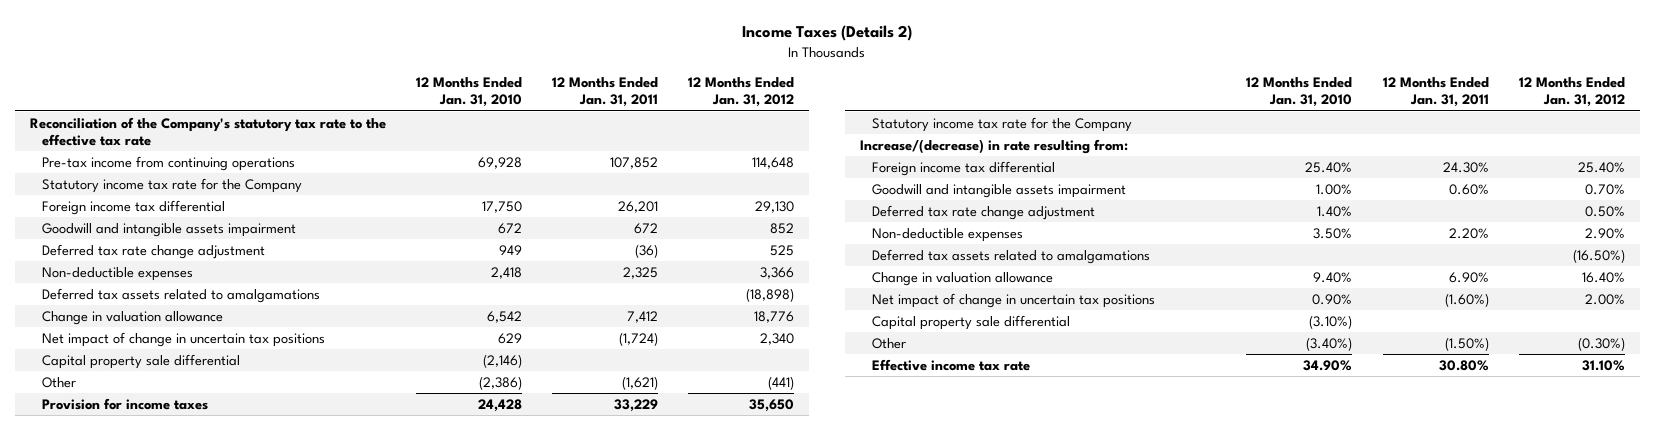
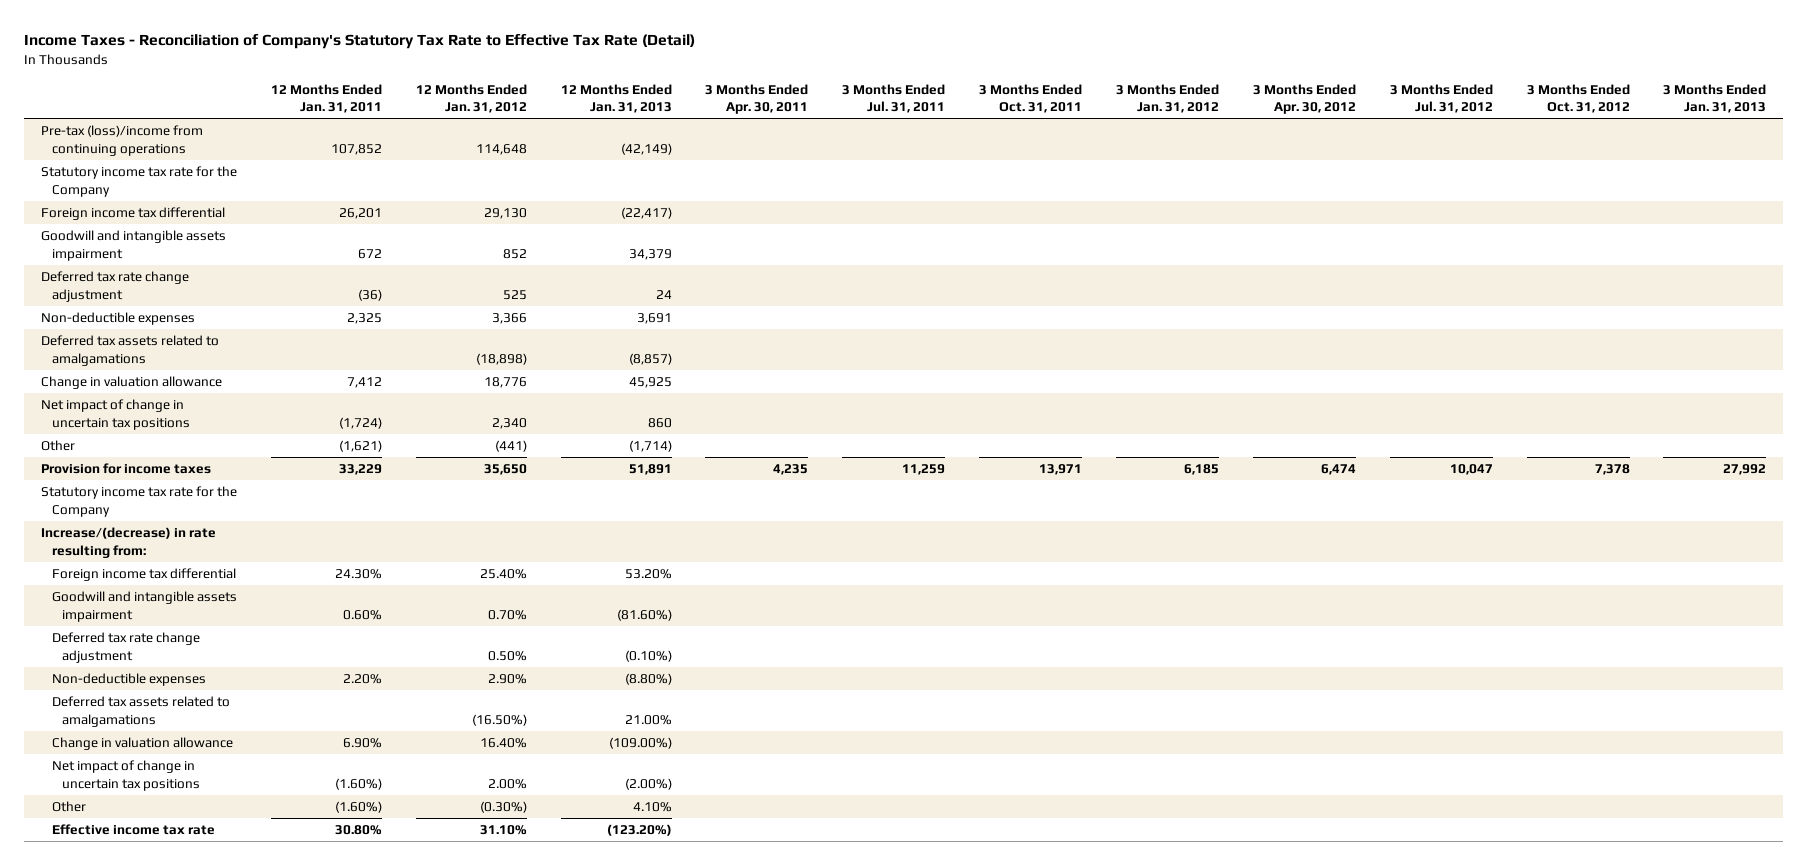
- Income Taxes (Details 2)
+ Income Taxes - Reconciliation of Company's Statutory Tax Rate to Effective Tax Rate (Detail)
- | 12 Months Ended Jan. 31, 2010 | 12 Months Ended Jan. 31, 2011 | 12 Months Ended Jan. 31, 2012
+ | 12 Months Ended Jan. 31, 2011 | 12 Months Ended Jan. 31, 2012 | 12 Months Ended Jan. 31, 2013 | 3 Months Ended Apr. 30, 2011 | 3 Months Ended Jul. 31, 2011 | 3 Months Ended Oct. 31, 2011 | 3 Months Ended Jan. 31, 2012 | 3 Months Ended Apr. 30, 2012 | 3 Months Ended Jul. 31, 2012 | 3 Months Ended Oct. 31, 2012 | 3 Months Ended Jan. 31, 2013
- Reconciliation of the Company's statutory tax rate to the effective tax rate
- Pre-tax income from continuing operations | 69,928 | 107,852 | 114,648
+ Pre-tax (loss)/income from continuing operations | 107,852 | 114,648 | (42,149) | | | | | | | |
- Capital property sale differential | (2,146) | |
- Capital property sale differential | (3.10%) | |
- Other | (3.40%) | (1.50%) | (0.30%)
+ Other | (1.60%) | (0.30%) | 4.10% | | | | | | | |

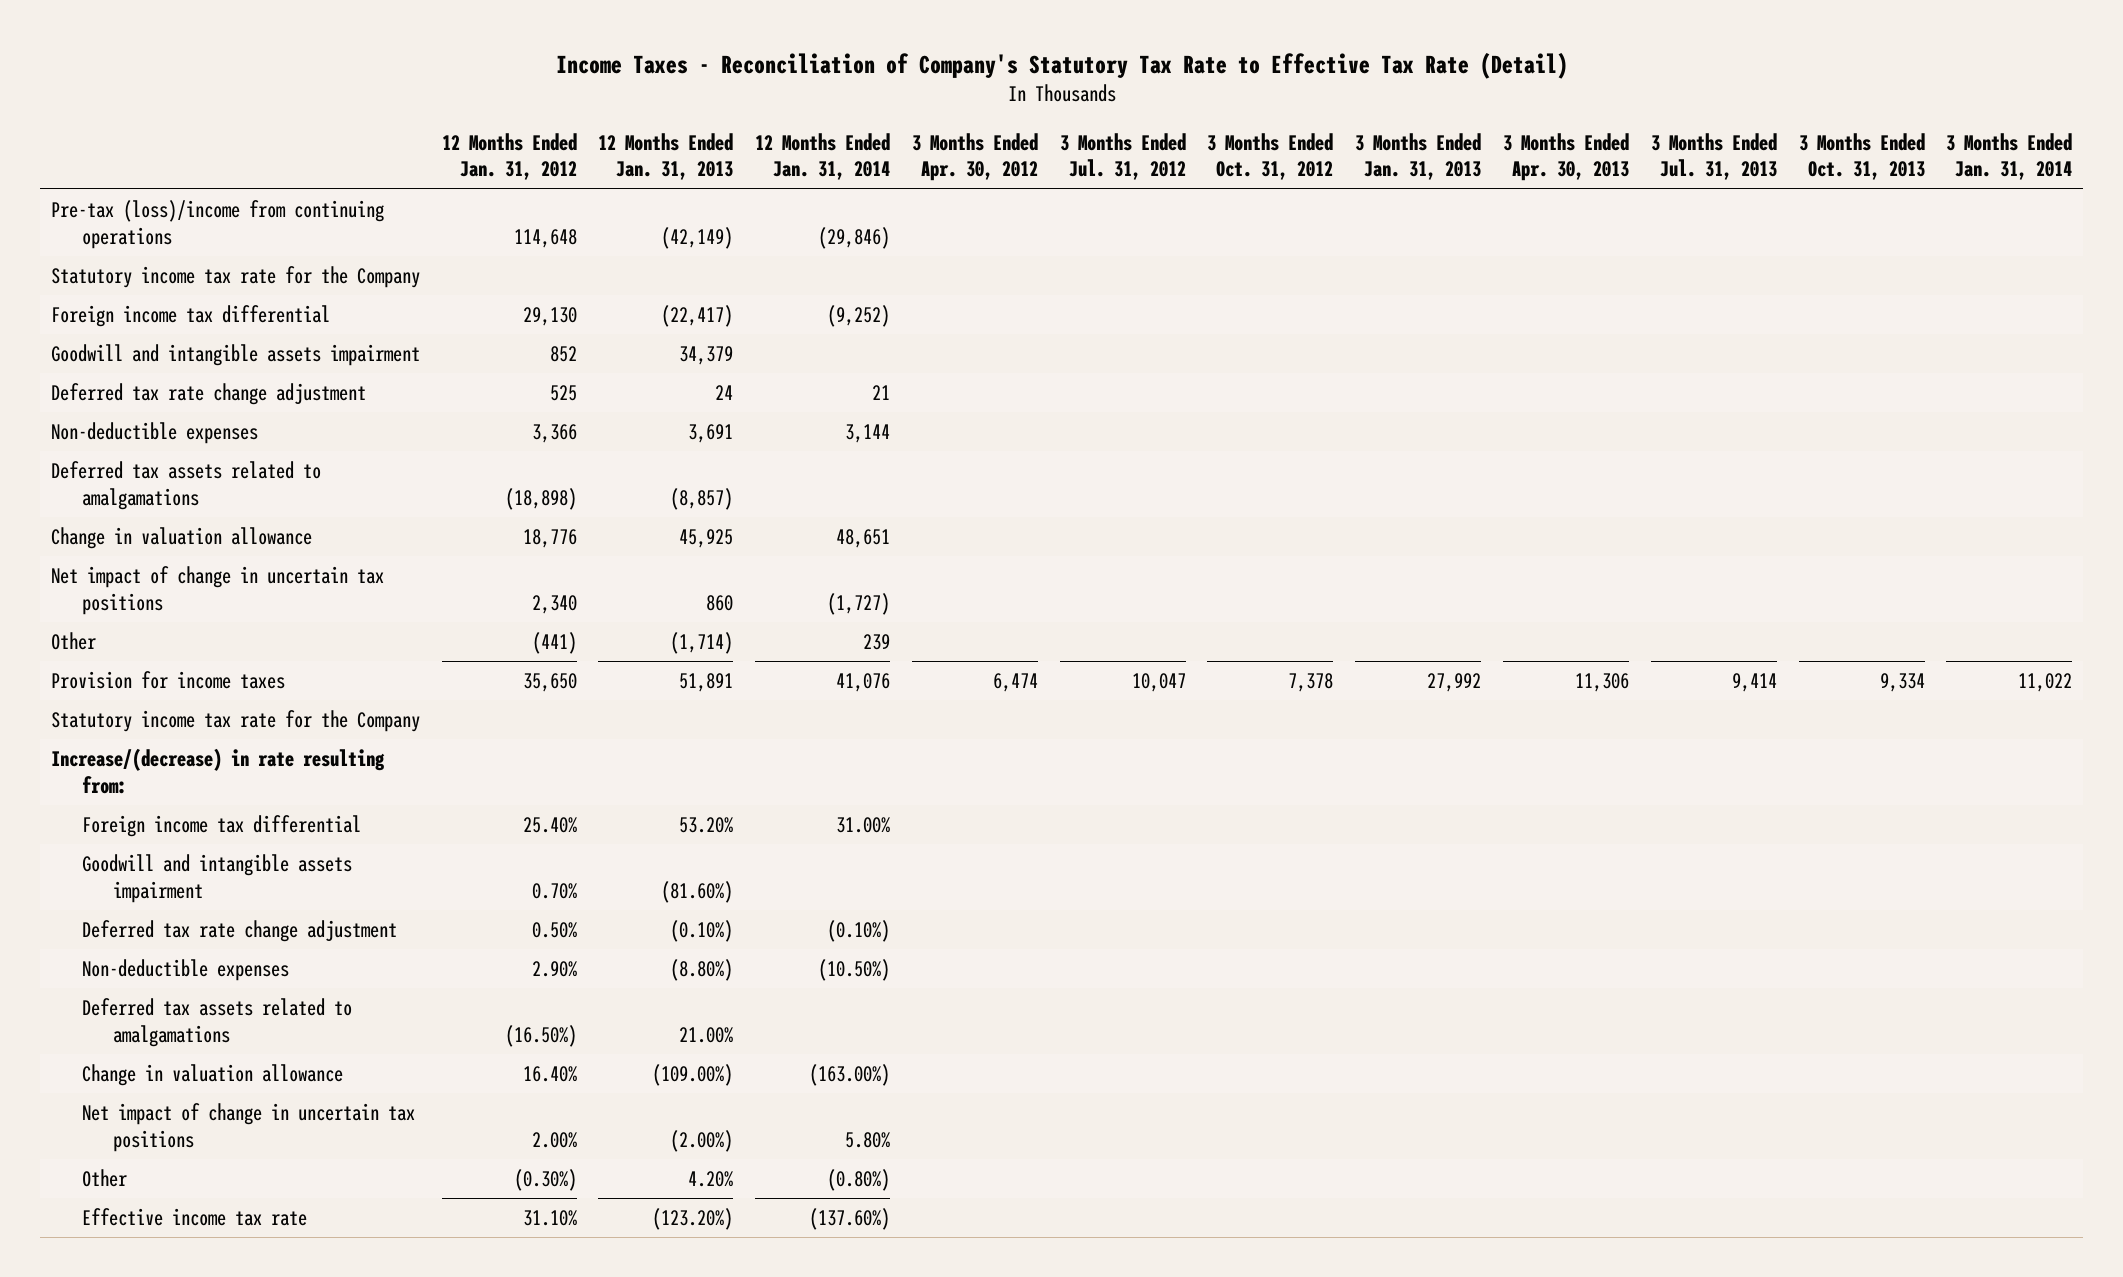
- | 12 Months Ended Jan. 31, 2011 | 12 Months Ended Jan. 31, 2012 | 12 Months Ended Jan. 31, 2013 | 3 Months Ended Apr. 30, 2011 | 3 Months Ended Jul. 31, 2011 | 3 Months Ended Oct. 31, 2011 | 3 Months Ended Jan. 31, 2012 | 3 Months Ended Apr. 30, 2012 | 3 Months Ended Jul. 31, 2012 | 3 Months Ended Oct. 31, 2012 | 3 Months Ended Jan. 31, 2013
+ | 12 Months Ended Jan. 31, 2012 | 12 Months Ended Jan. 31, 2013 | 12 Months Ended Jan. 31, 2014 | 3 Months Ended Apr. 30, 2012 | 3 Months Ended Jul. 31, 2012 | 3 Months Ended Oct. 31, 2012 | 3 Months Ended Jan. 31, 2013 | 3 Months Ended Apr. 30, 2013 | 3 Months Ended Jul. 31, 2013 | 3 Months Ended Oct. 31, 2013 | 3 Months Ended Jan. 31, 2014
- Other | (1.60%) | (0.30%) | 4.10% | | | | | | | |
+ Other | (0.30%) | 4.20% | (0.80%) | | | | | | | |

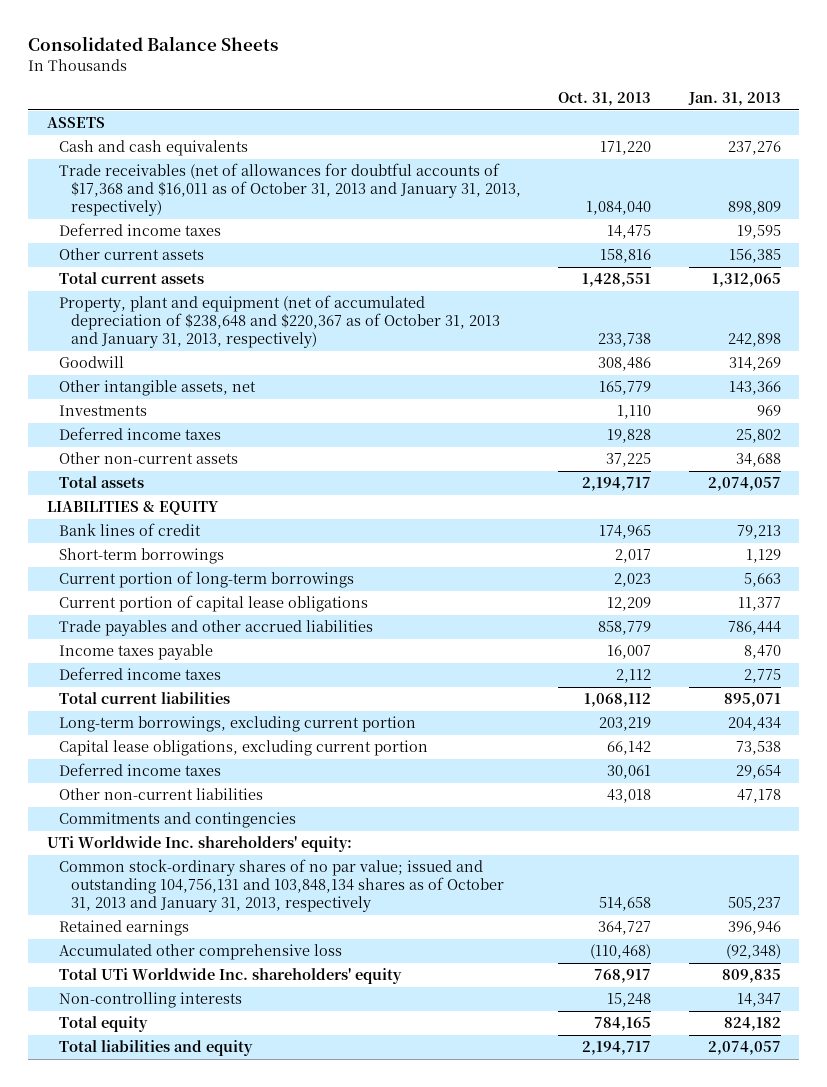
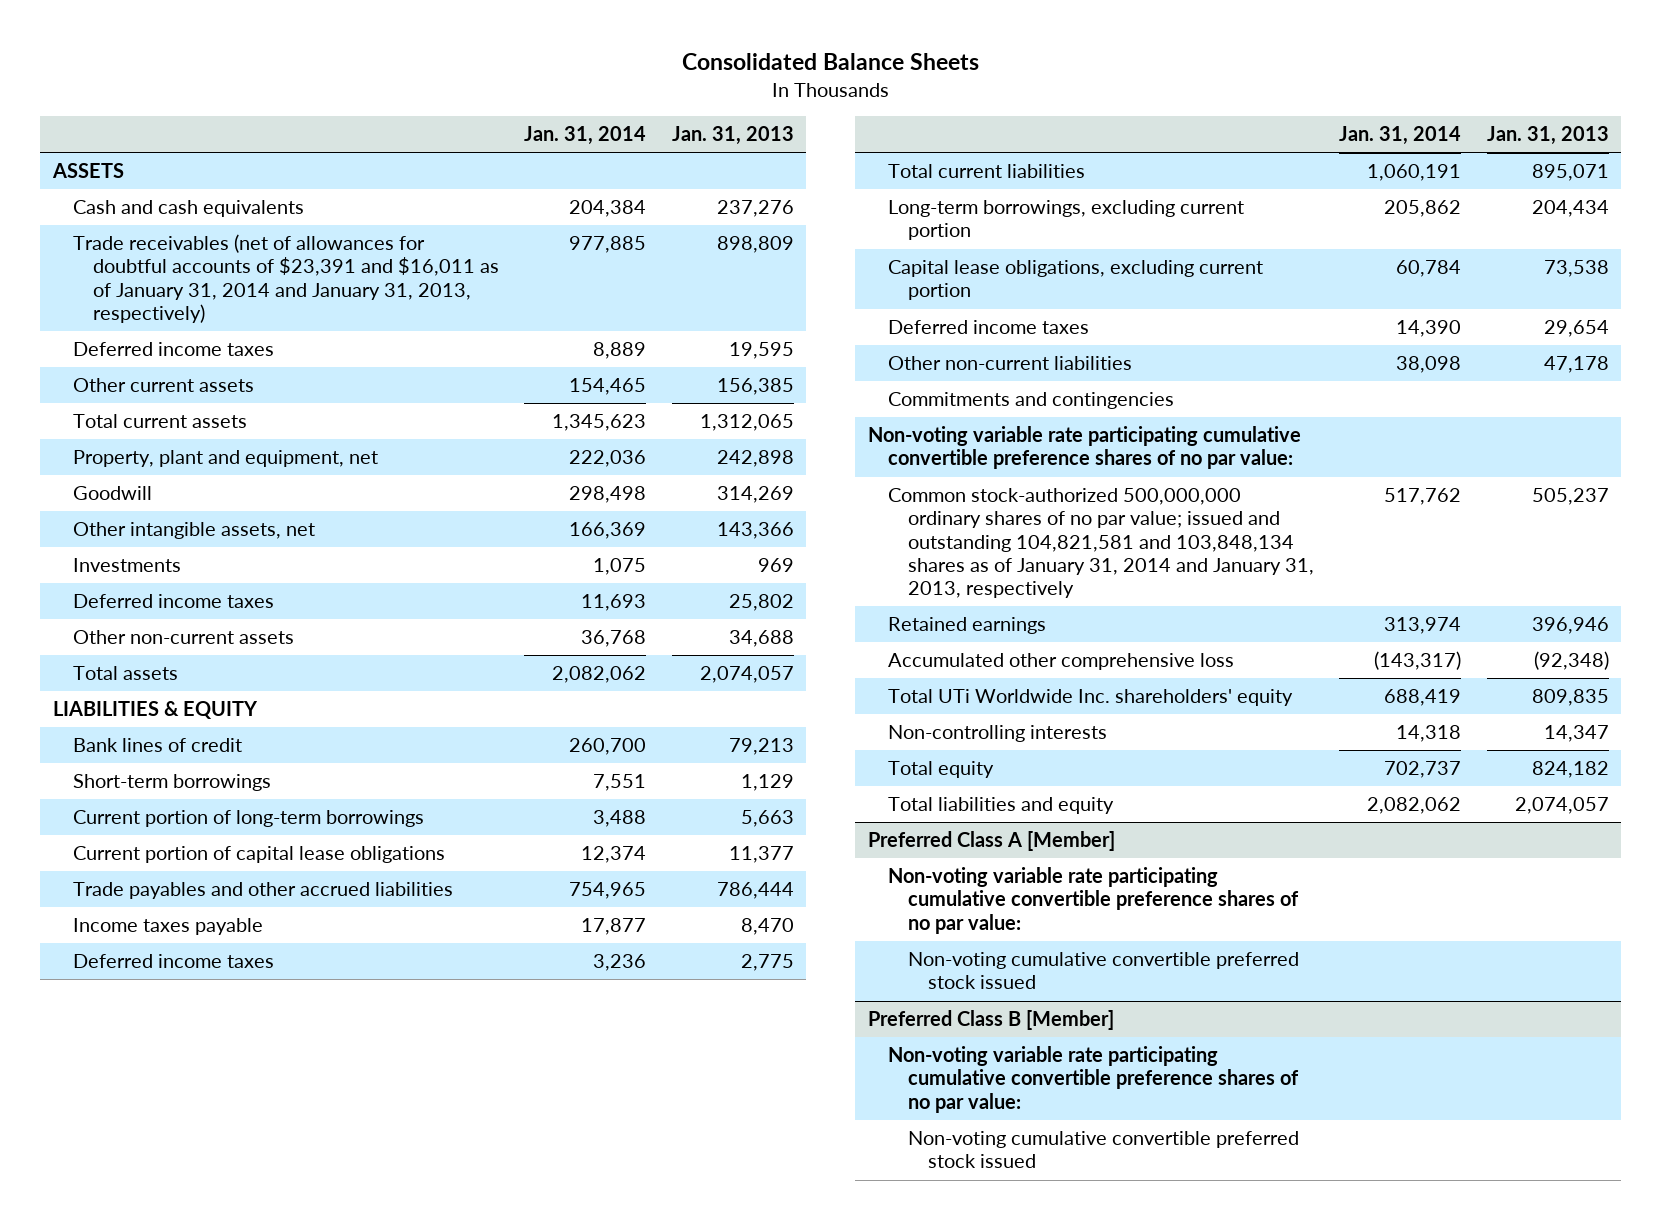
- | Oct. 31, 2013 | Jan. 31, 2013
+ | Jan. 31, 2014 | Jan. 31, 2013
- Trade receivables (net of allowances for doubtful accounts of $17,368 and $16,011 as of October 31, 2013 and January 31, 2013, respectively) | 1,084,040 | 898,809
+ Trade receivables (net of allowances for doubtful accounts of $23,391 and $16,011 as of January 31, 2014 and January 31, 2013, respectively) | 977,885 | 898,809
- Property, plant and equipment (net of accumulated depreciation of $238,648 and $220,367 as of October 31, 2013 and January 31, 2013, respectively) | 233,738 | 242,898
+ Property, plant and equipment, net | 222,036 | 242,898
- UTi Worldwide Inc. shareholders' equity:
- Common stock-ordinary shares of no par value; issued and outstanding 104,756,131 and 103,848,134 shares as of October 31, 2013 and January 31, 2013, respectively | 514,658 | 505,237
+ Non-voting variable rate participating cumulative convertible preference shares of no par value:
+ Common stock-authorized 500,000,000 ordinary shares of no par value; issued and outstanding 104,821,581 and 103,848,134 shares as of January 31, 2014 and January 31, 2013, respectively | 517,762 | 505,237
+ Preferred Class A [Member]
+ Non-voting variable rate participating cumulative convertible preference shares of no par value:
+ Non-voting cumulative convertible preferred stock issued
+ Preferred Class B [Member]
+ Non-voting variable rate participating cumulative convertible preference shares of no par value:
+ Non-voting cumulative convertible preferred stock issued

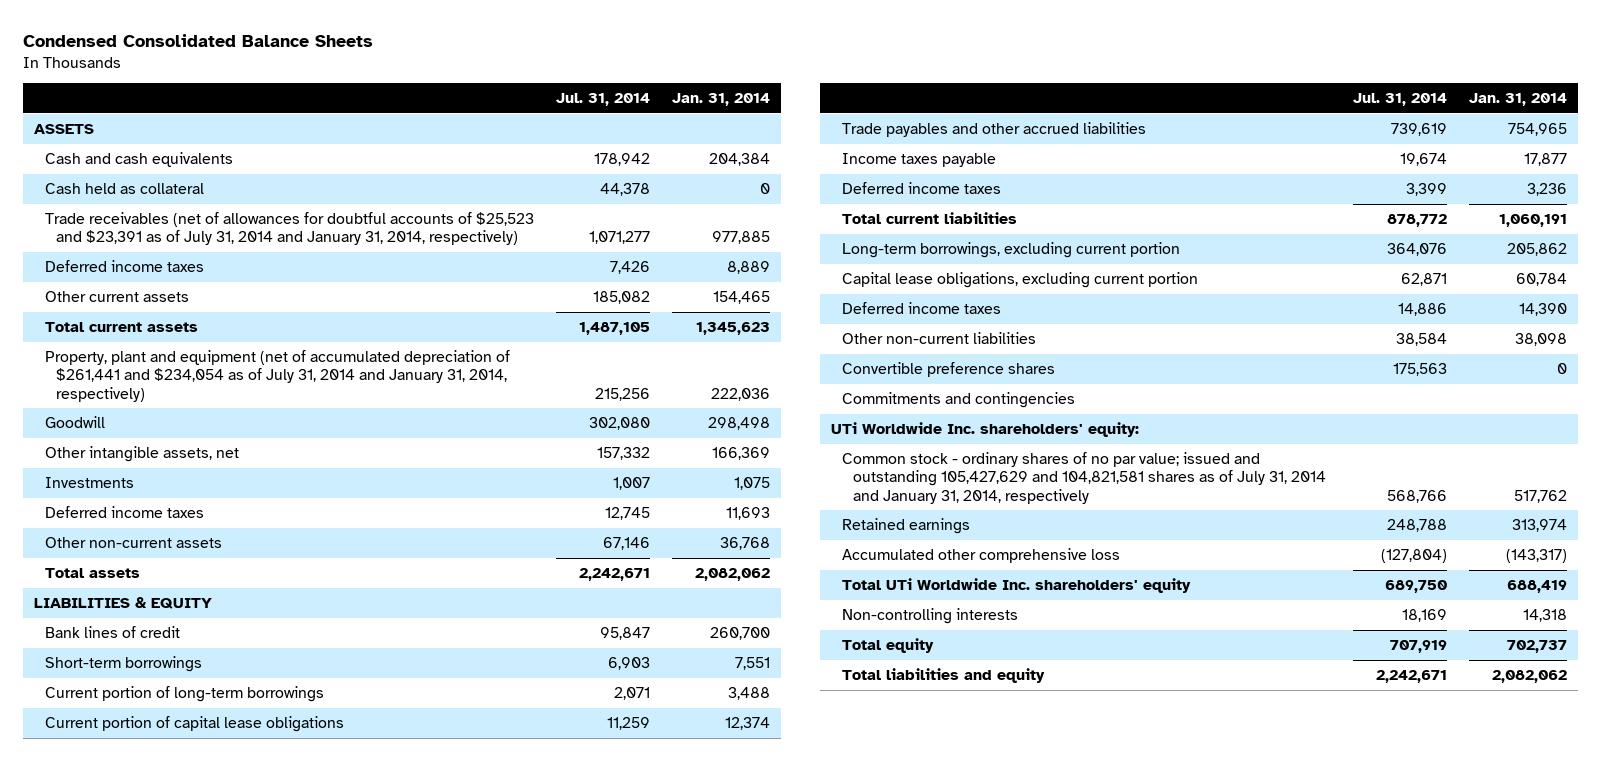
- Consolidated Balance Sheets
+ Condensed Consolidated Balance Sheets
- | Jan. 31, 2014 | Jan. 31, 2013
+ | Jul. 31, 2014 | Jan. 31, 2014
- Trade receivables (net of allowances for doubtful accounts of $23,391 and $16,011 as of January 31, 2014 and January 31, 2013, respectively) | 977,885 | 898,809
+ Cash held as collateral | 44,378 | 0
+ Trade receivables (net of allowances for doubtful accounts of $25,523 and $23,391 as of July 31, 2014 and January 31, 2014, respectively) | 1,071,277 | 977,885
- Property, plant and equipment, net | 222,036 | 242,898
+ Property, plant and equipment (net of accumulated depreciation of $261,441 and $234,054 as of July 31, 2014 and January 31, 2014, respectively) | 215,256 | 222,036
+ Convertible preference shares | 175,563 | 0
- Non-voting variable rate participating cumulative convertible preference shares of no par value:
- Common stock-authorized 500,000,000 ordinary shares of no par value; issued and outstanding 104,821,581 and 103,848,134 shares as of January 31, 2014 and January 31, 2013, respectively | 517,762 | 505,237
+ UTi Worldwide Inc. shareholders' equity:
+ Common stock - ordinary shares of no par value; issued and outstanding 105,427,629 and 104,821,581 shares as of July 31, 2014 and January 31, 2014, respectively | 568,766 | 517,762
- Preferred Class A [Member]
- Non-voting variable rate participating cumulative convertible preference shares of no par value:
- Non-voting cumulative convertible preferred stock issued
- Preferred Class B [Member]
- Non-voting variable rate participating cumulative convertible preference shares of no par value:
- Non-voting cumulative convertible preferred stock issued

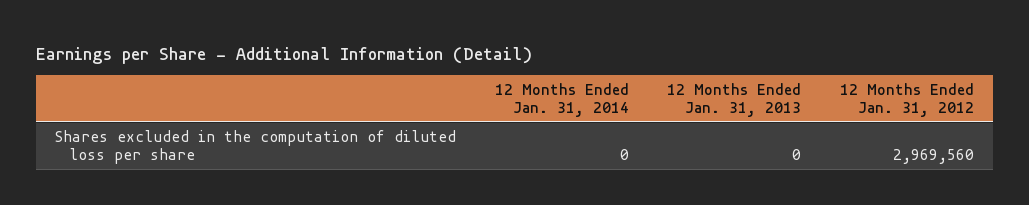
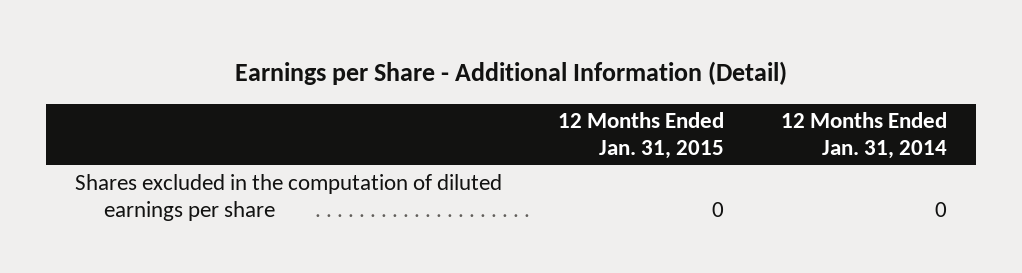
- | 12 Months Ended Jan. 31, 2014 | 12 Months Ended Jan. 31, 2013 | 12 Months Ended Jan. 31, 2012
+ | 12 Months Ended Jan. 31, 2015 | 12 Months Ended Jan. 31, 2014
- Shares excluded in the computation of diluted loss per share | 0 | 0 | 2,969,560
+ Shares excluded in the computation of diluted earnings per share | 0 | 0

